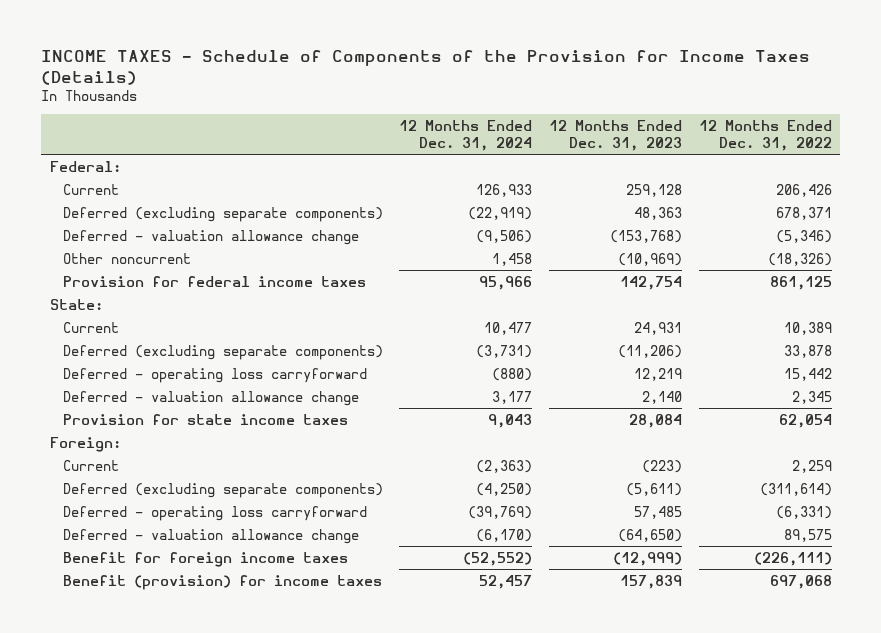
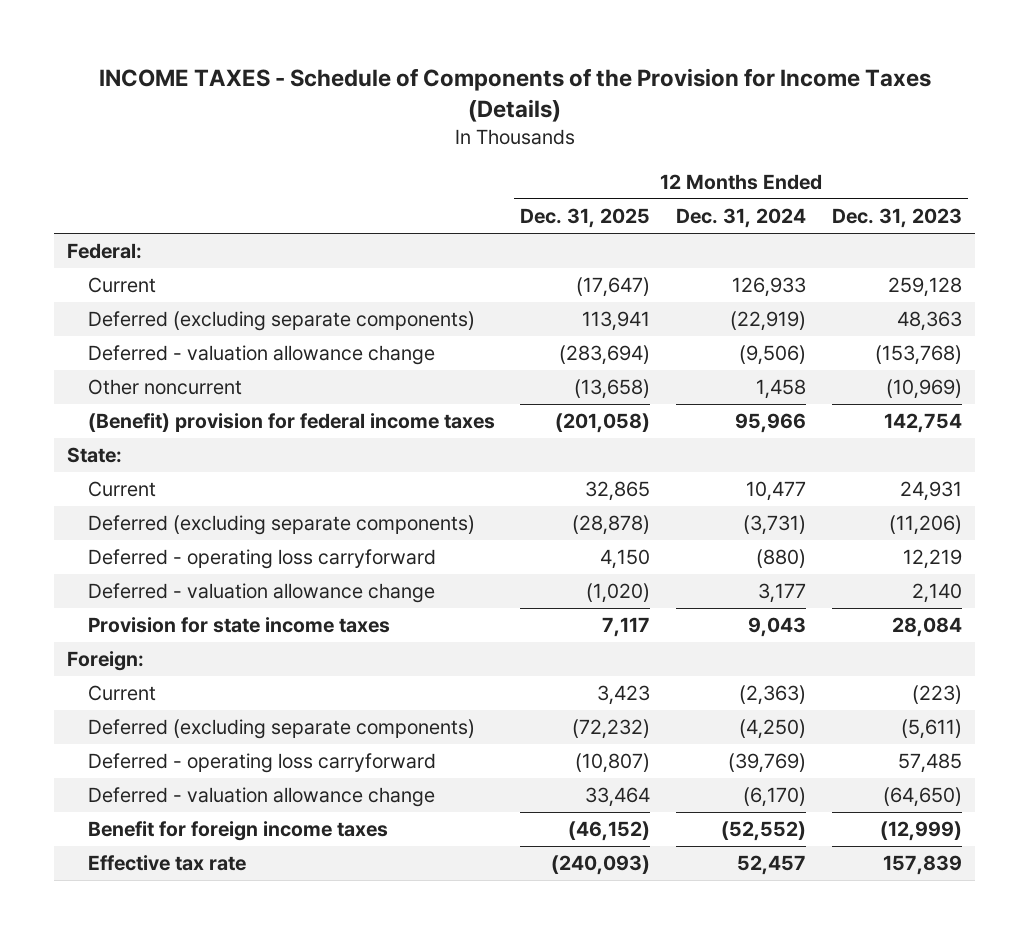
- | 12 Months Ended Dec. 31, 2024 | 12 Months Ended Dec. 31, 2023 | 12 Months Ended Dec. 31, 2022
+ | 12 Months Ended Dec. 31, 2025 | 12 Months Ended Dec. 31, 2024 | 12 Months Ended Dec. 31, 2023
- Provision for federal income taxes | 95,966 | 142,754 | 861,125
+ (Benefit) provision for federal income taxes | (201,058) | 95,966 | 142,754
- Benefit (provision) for income taxes | 52,457 | 157,839 | 697,068
+ Effective tax rate | (240,093) | 52,457 | 157,839

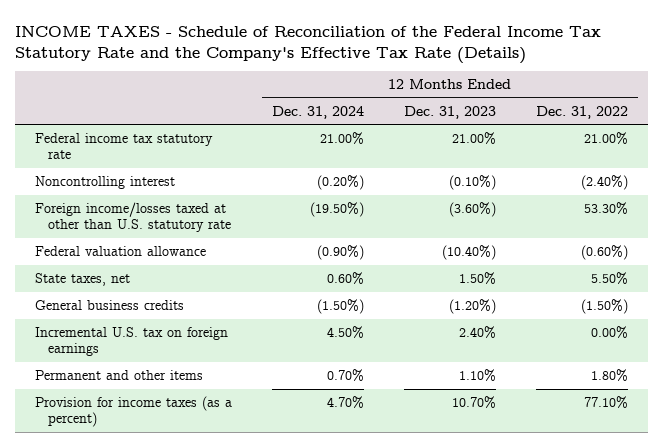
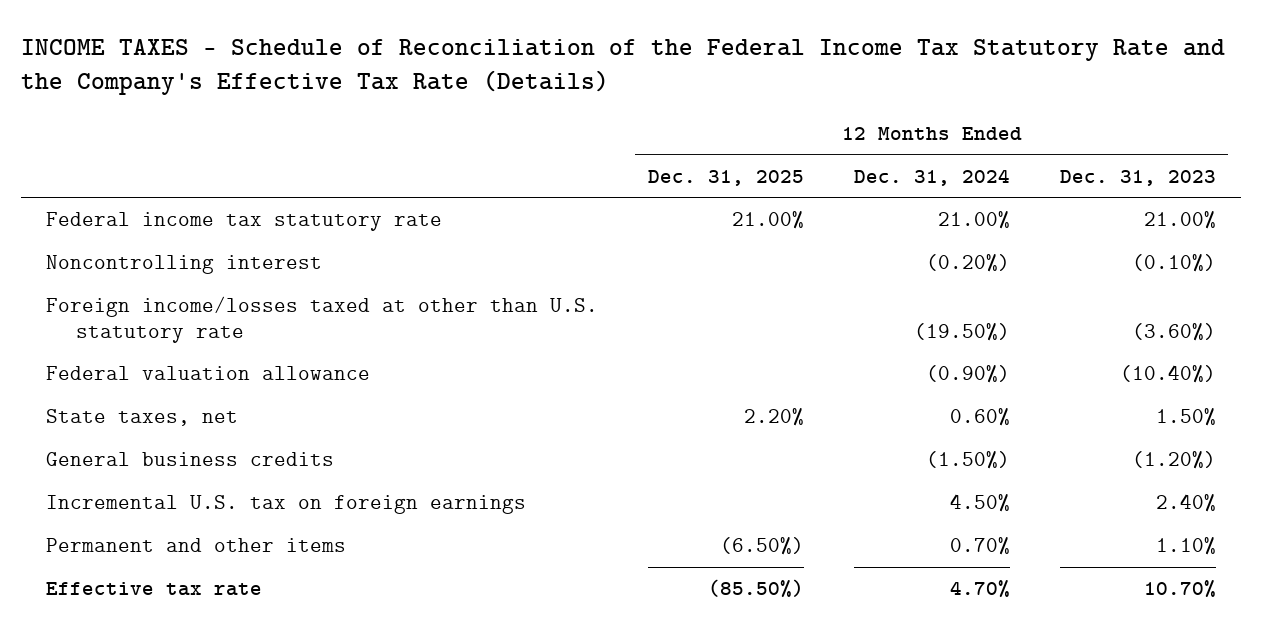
- | 12 Months Ended Dec. 31, 2024 | 12 Months Ended Dec. 31, 2023 | 12 Months Ended Dec. 31, 2022
+ | 12 Months Ended Dec. 31, 2025 | 12 Months Ended Dec. 31, 2024 | 12 Months Ended Dec. 31, 2023
- Provision for income taxes (as a percent) | 4.70% | 10.70% | 77.10%
+ Effective tax rate | (85.50%) | 4.70% | 10.70%

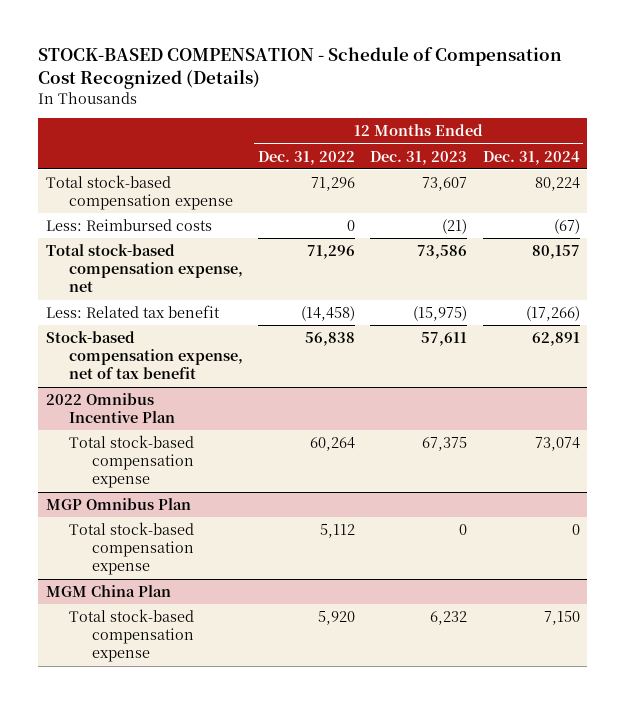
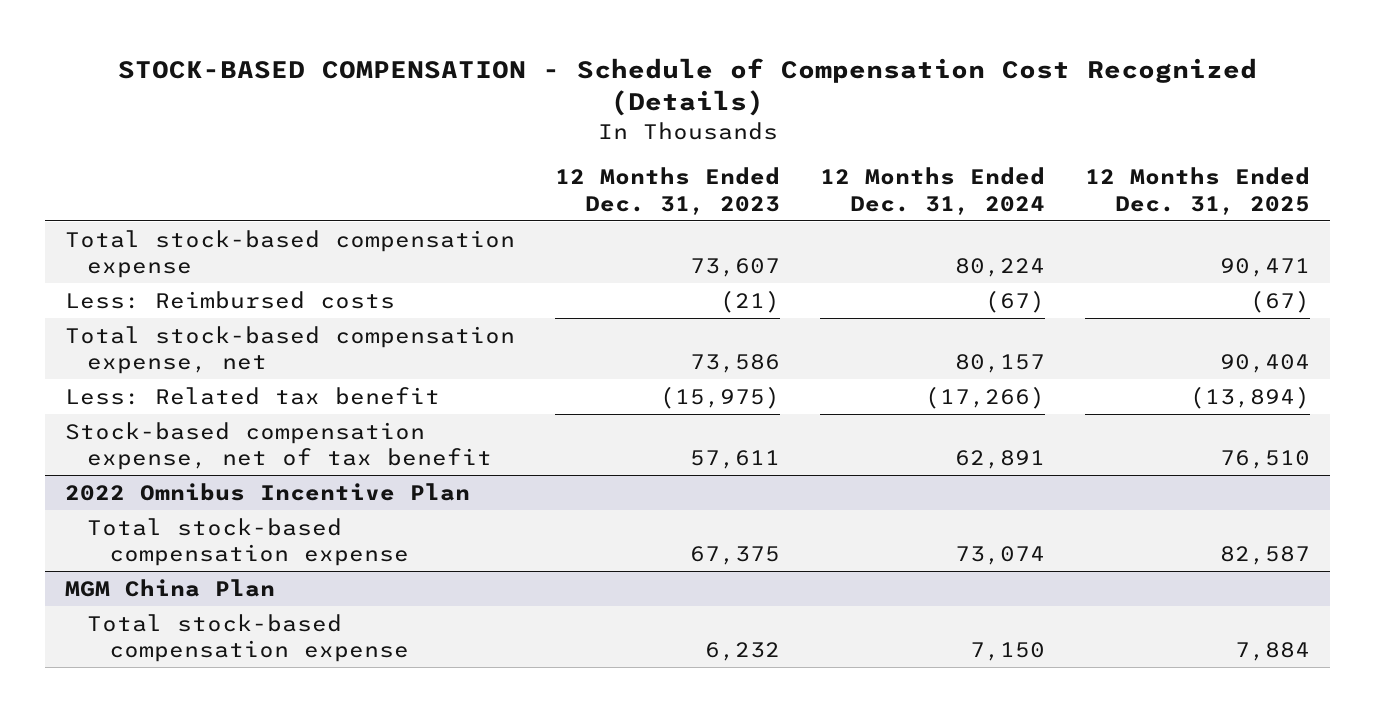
- | 12 Months Ended Dec. 31, 2022 | 12 Months Ended Dec. 31, 2023 | 12 Months Ended Dec. 31, 2024
+ | 12 Months Ended Dec. 31, 2023 | 12 Months Ended Dec. 31, 2024 | 12 Months Ended Dec. 31, 2025
- MGP Omnibus Plan
- Total stock-based compensation expense | 5,112 | 0 | 0

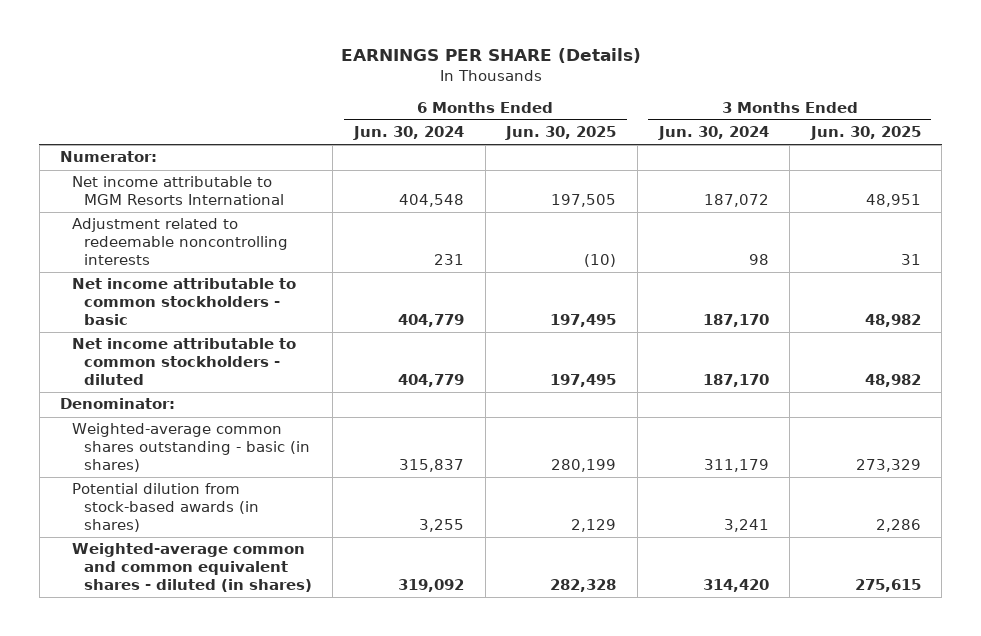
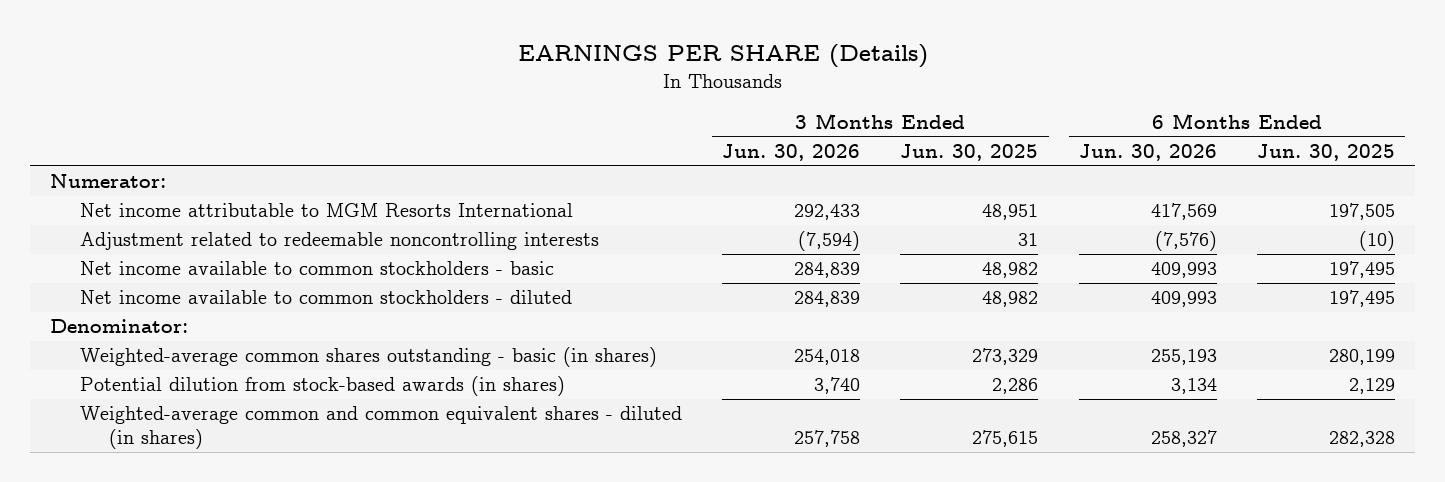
- | 6 Months Ended Jun. 30, 2024 | 6 Months Ended Jun. 30, 2025 | 3 Months Ended Jun. 30, 2024 | 3 Months Ended Jun. 30, 2025
+ | 3 Months Ended Jun. 30, 2026 | 3 Months Ended Jun. 30, 2025 | 6 Months Ended Jun. 30, 2026 | 6 Months Ended Jun. 30, 2025
- Net income attributable to common stockholders - basic | 404,779 | 197,495 | 187,170 | 48,982
- Net income attributable to common stockholders - diluted | 404,779 | 197,495 | 187,170 | 48,982
+ Net income available to common stockholders - basic | 284,839 | 48,982 | 409,993 | 197,495
+ Net income available to common stockholders - diluted | 284,839 | 48,982 | 409,993 | 197,495

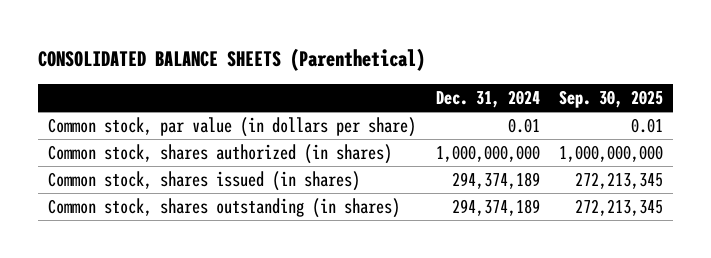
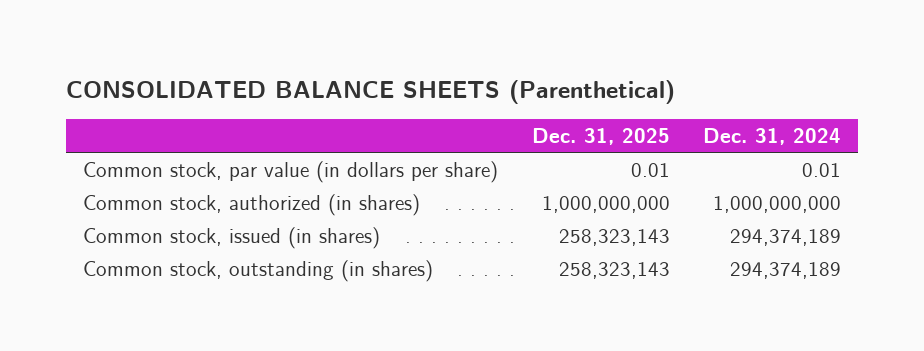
- | Dec. 31, 2024 | Sep. 30, 2025
+ | Dec. 31, 2025 | Dec. 31, 2024
- Common stock, shares authorized (in shares) | 1,000,000,000 | 1,000,000,000
- Common stock, shares issued (in shares) | 294,374,189 | 272,213,345
- Common stock, shares outstanding (in shares) | 294,374,189 | 272,213,345
+ Common stock, authorized (in shares) | 1,000,000,000 | 1,000,000,000
+ Common stock, issued (in shares) | 258,323,143 | 294,374,189
+ Common stock, outstanding (in shares) | 258,323,143 | 294,374,189

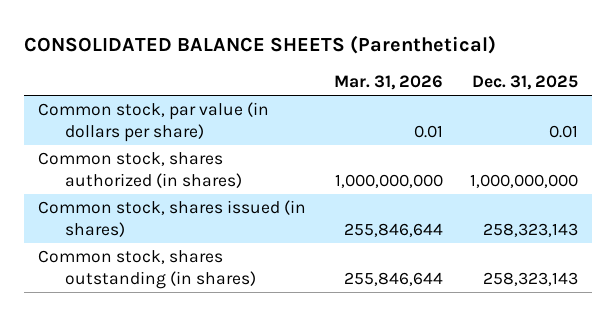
- | Dec. 31, 2025 | Dec. 31, 2024
+ | Mar. 31, 2026 | Dec. 31, 2025
- Common stock, authorized (in shares) | 1,000,000,000 | 1,000,000,000
- Common stock, issued (in shares) | 258,323,143 | 294,374,189
- Common stock, outstanding (in shares) | 258,323,143 | 294,374,189
+ Common stock, shares authorized (in shares) | 1,000,000,000 | 1,000,000,000
+ Common stock, shares issued (in shares) | 255,846,644 | 258,323,143
+ Common stock, shares outstanding (in shares) | 255,846,644 | 258,323,143

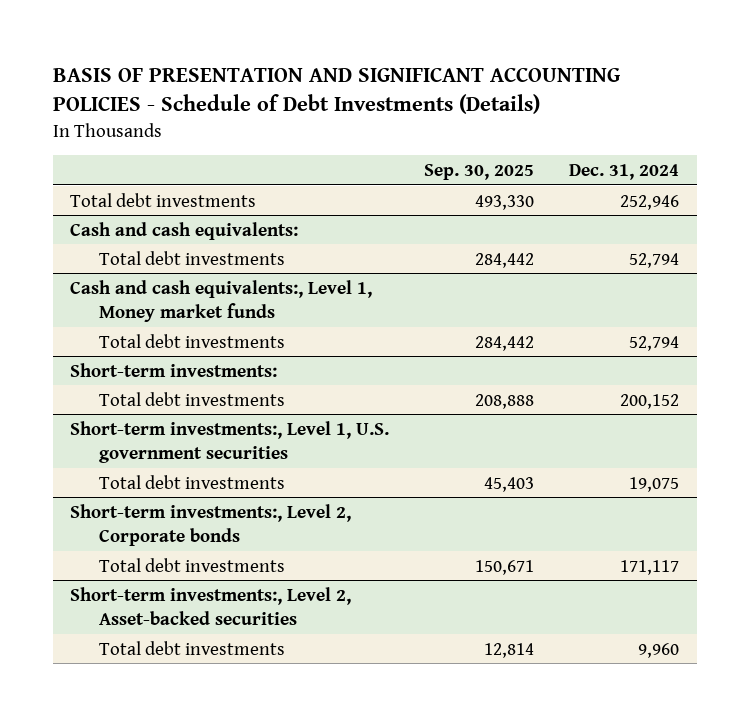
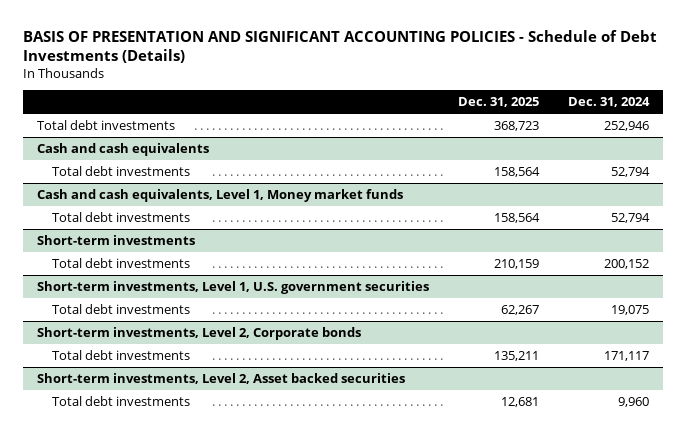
- | Sep. 30, 2025 | Dec. 31, 2024
+ | Dec. 31, 2025 | Dec. 31, 2024
- Cash and cash equivalents:
+ Cash and cash equivalents
- Cash and cash equivalents:, Level 1, Money market funds
+ Cash and cash equivalents, Level 1, Money market funds
- Short-term investments:
+ Short-term investments
- Short-term investments:, Level 1, U.S. government securities
+ Short-term investments, Level 1, U.S. government securities
- Short-term investments:, Level 2, Corporate bonds
+ Short-term investments, Level 2, Corporate bonds
- Short-term investments:, Level 2, Asset-backed securities
+ Short-term investments, Level 2, Asset backed securities

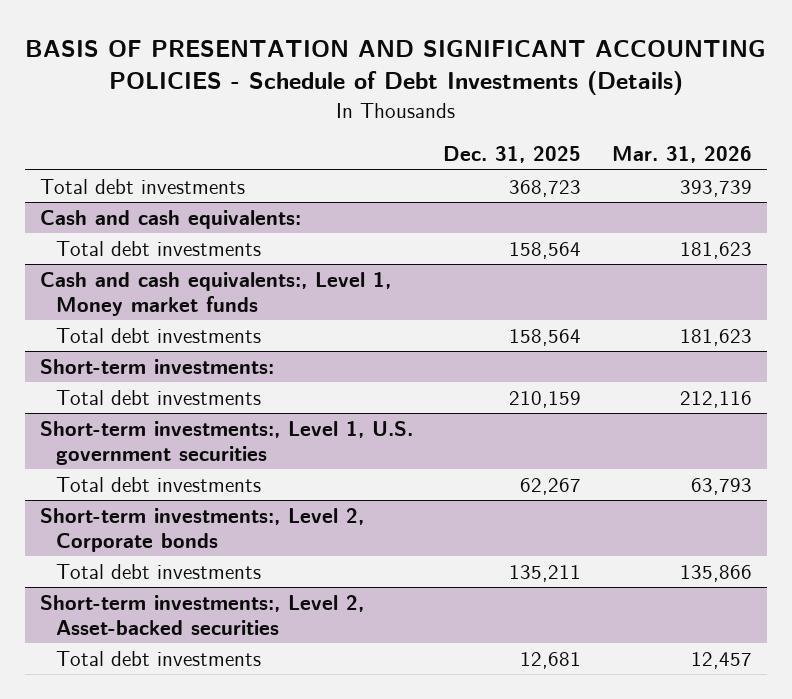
- | Dec. 31, 2025 | Dec. 31, 2024
+ | Dec. 31, 2025 | Mar. 31, 2026
- Cash and cash equivalents
+ Cash and cash equivalents:
- Cash and cash equivalents, Level 1, Money market funds
+ Cash and cash equivalents:, Level 1, Money market funds
- Short-term investments
+ Short-term investments:
- Short-term investments, Level 1, U.S. government securities
+ Short-term investments:, Level 1, U.S. government securities
- Short-term investments, Level 2, Corporate bonds
+ Short-term investments:, Level 2, Corporate bonds
- Short-term investments, Level 2, Asset backed securities
+ Short-term investments:, Level 2, Asset-backed securities

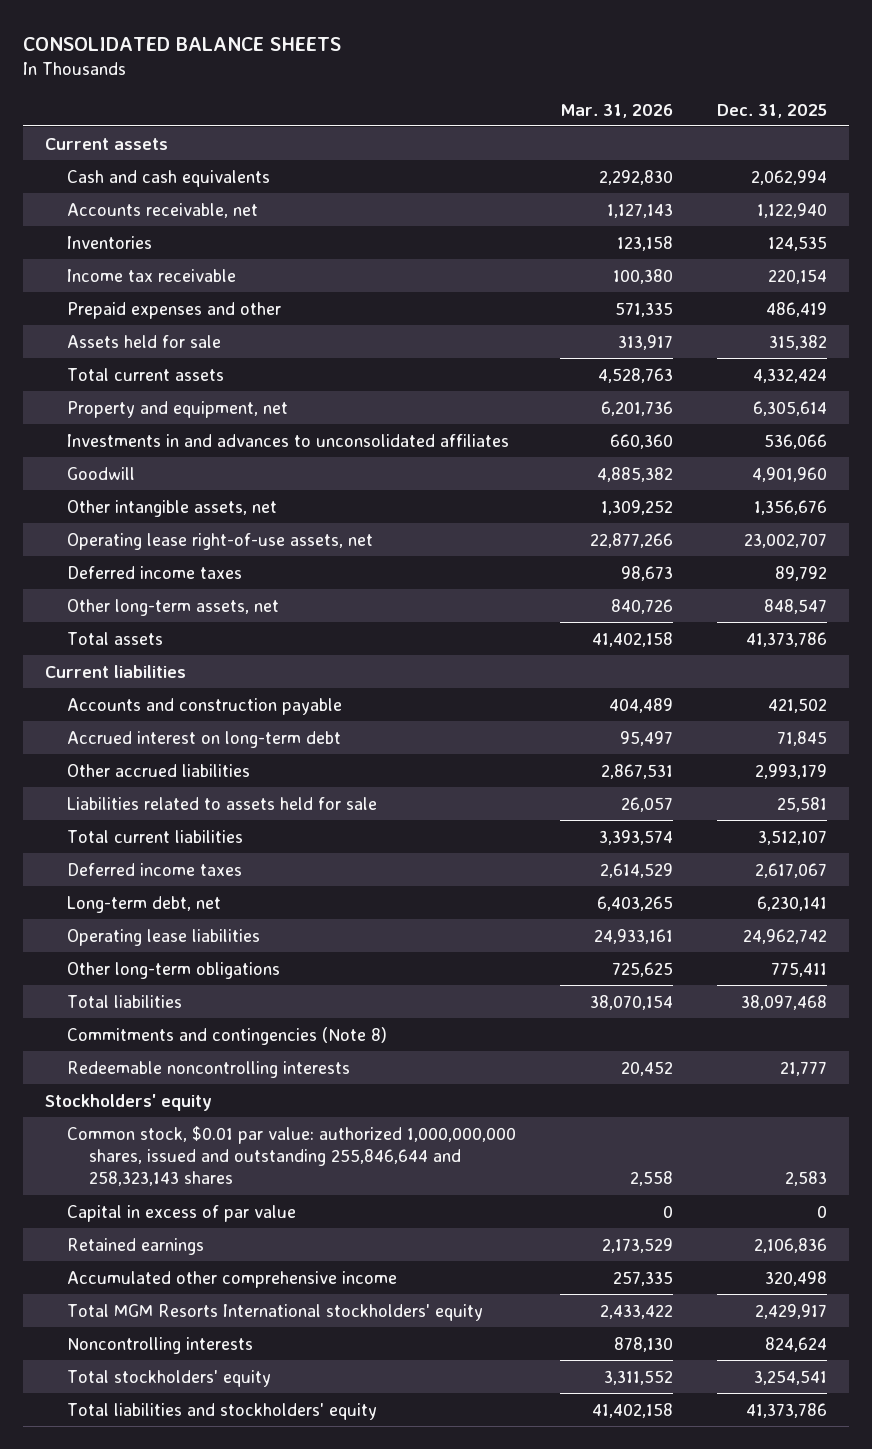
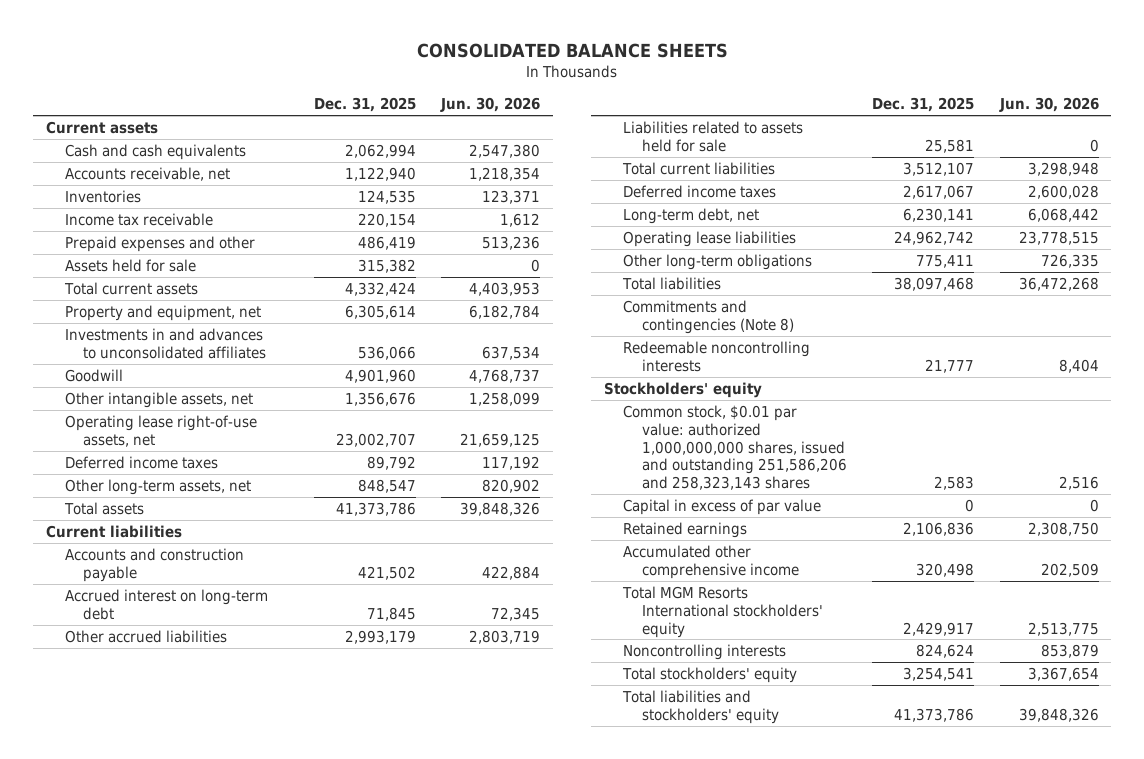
- | Mar. 31, 2026 | Dec. 31, 2025
+ | Dec. 31, 2025 | Jun. 30, 2026
- Common stock, $0.01 par value: authorized 1,000,000,000 shares, issued and outstanding 255,846,644 and 258,323,143 shares | 2,558 | 2,583
+ Common stock, $0.01 par value: authorized 1,000,000,000 shares, issued and outstanding 251,586,206 and 258,323,143 shares | 2,583 | 2,516

